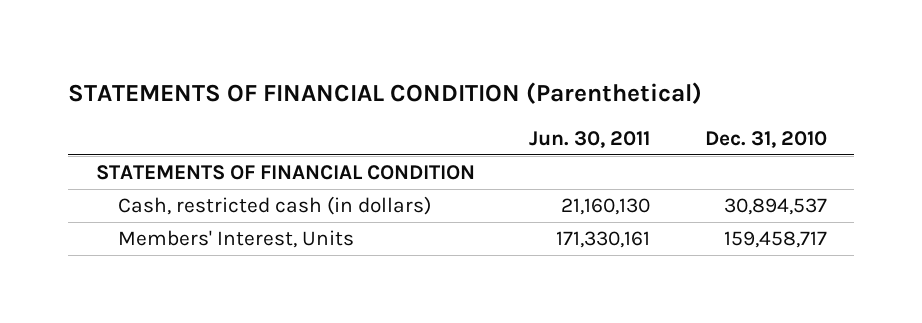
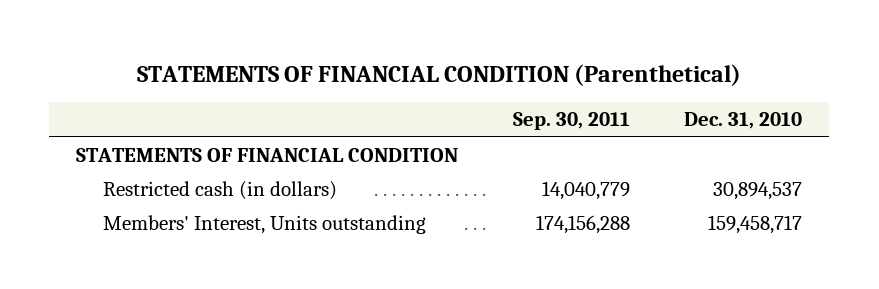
- | Jun. 30, 2011 | Dec. 31, 2010
+ | Sep. 30, 2011 | Dec. 31, 2010
- Cash, restricted cash (in dollars) | 21,160,130 | 30,894,537
- Members' Interest, Units | 171,330,161 | 159,458,717
+ Restricted cash (in dollars) | 14,040,779 | 30,894,537
+ Members' Interest, Units outstanding | 174,156,288 | 159,458,717

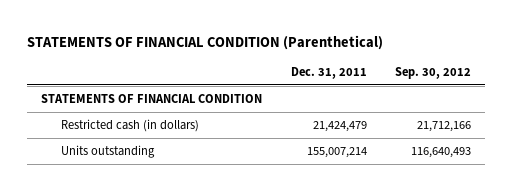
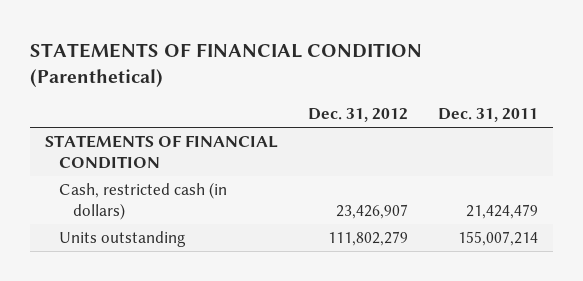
- | Dec. 31, 2011 | Sep. 30, 2012
+ | Dec. 31, 2012 | Dec. 31, 2011
- Restricted cash (in dollars) | 21,424,479 | 21,712,166
+ Cash, restricted cash (in dollars) | 23,426,907 | 21,424,479

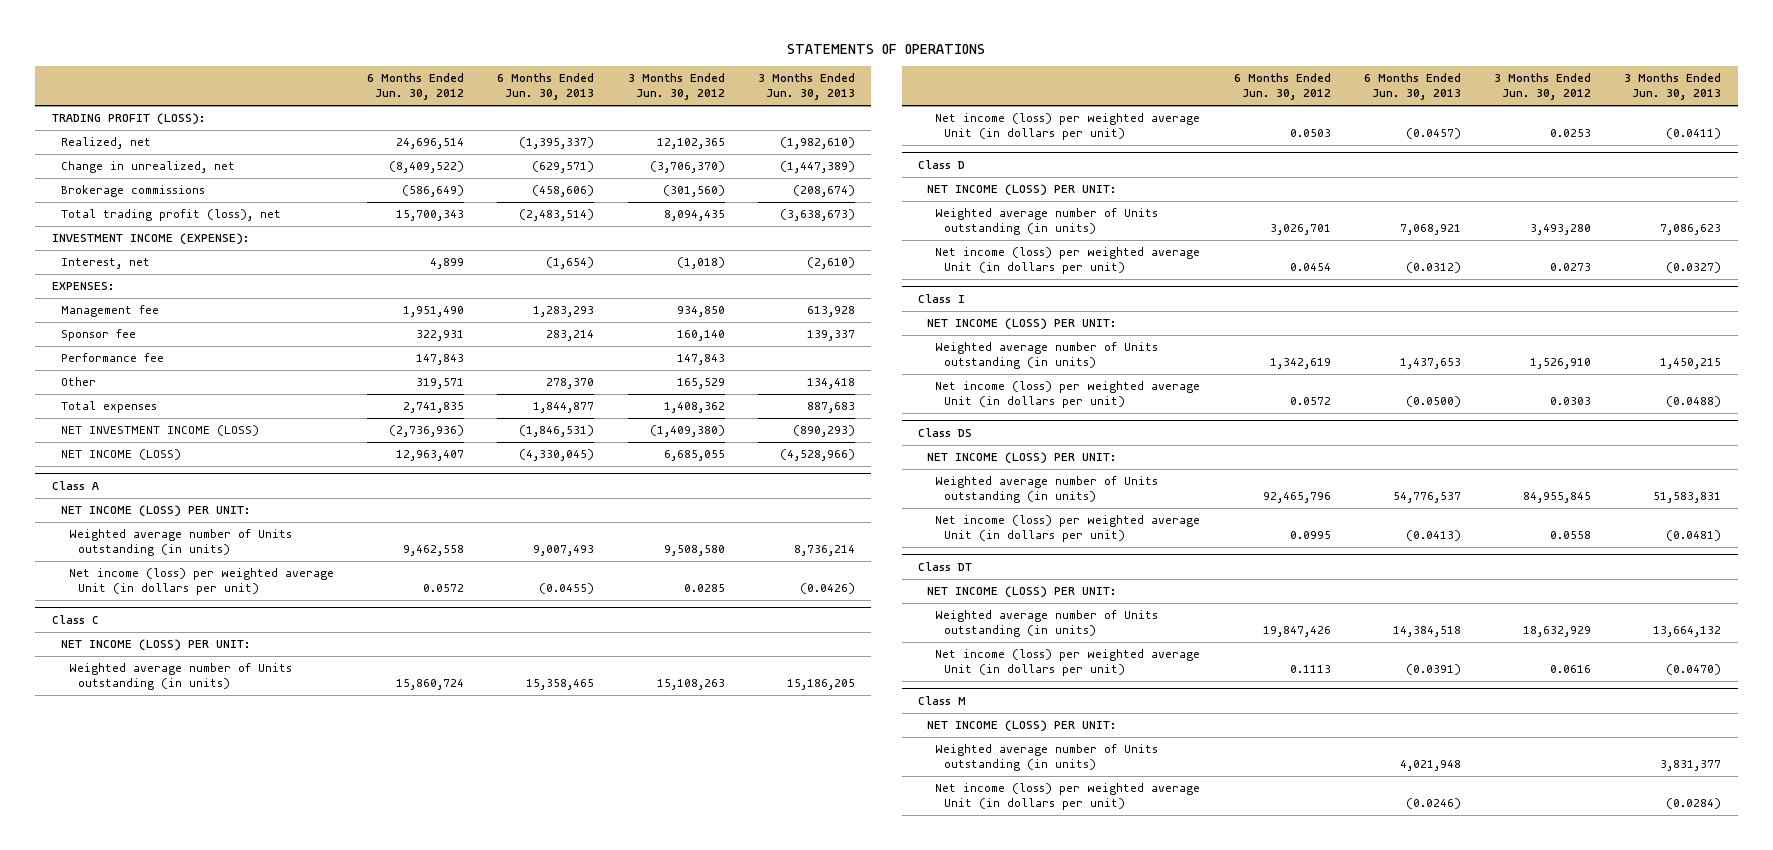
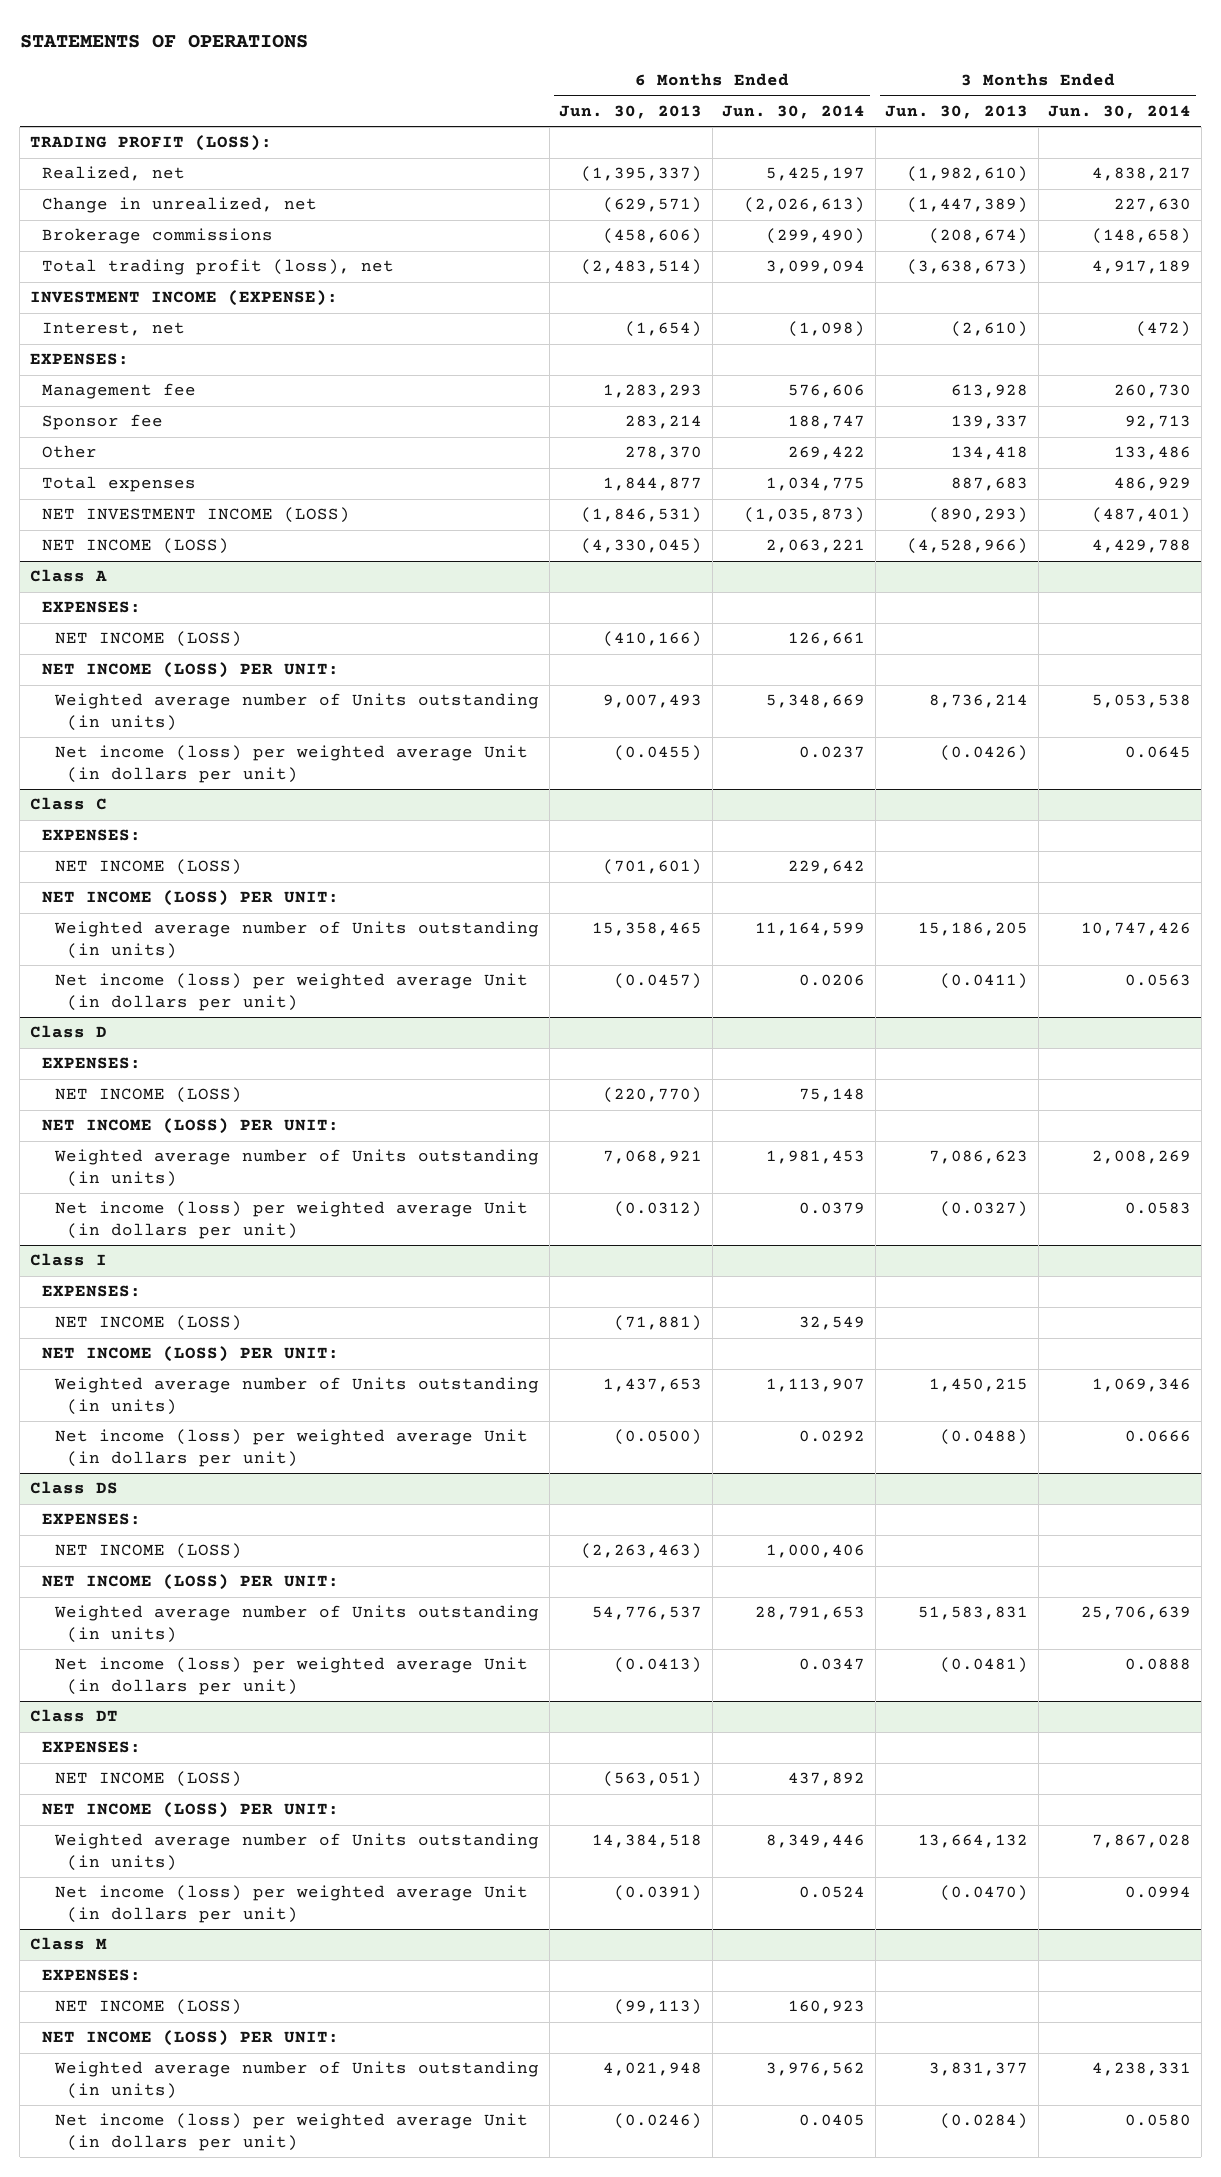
- | 6 Months Ended Jun. 30, 2012 | 6 Months Ended Jun. 30, 2013 | 3 Months Ended Jun. 30, 2012 | 3 Months Ended Jun. 30, 2013
+ | 6 Months Ended Jun. 30, 2013 | 6 Months Ended Jun. 30, 2014 | 3 Months Ended Jun. 30, 2013 | 3 Months Ended Jun. 30, 2014
- Performance fee | 147,843 | | 147,843 |
@ Class A
+ EXPENSES:
+ NET INCOME (LOSS) | (410,166) | 126,661 | |
@ Class C
+ EXPENSES:
+ NET INCOME (LOSS) | (701,601) | 229,642 | |
@ Class D
+ EXPENSES:
+ NET INCOME (LOSS) | (220,770) | 75,148 | |
@ Class I
+ EXPENSES:
+ NET INCOME (LOSS) | (71,881) | 32,549 | |
@ Class DS
+ EXPENSES:
+ NET INCOME (LOSS) | (2,263,463) | 1,000,406 | |
@ Class DT
+ EXPENSES:
+ NET INCOME (LOSS) | (563,051) | 437,892 | |
@ Class M
+ EXPENSES:
+ NET INCOME (LOSS) | (99,113) | 160,923 | |

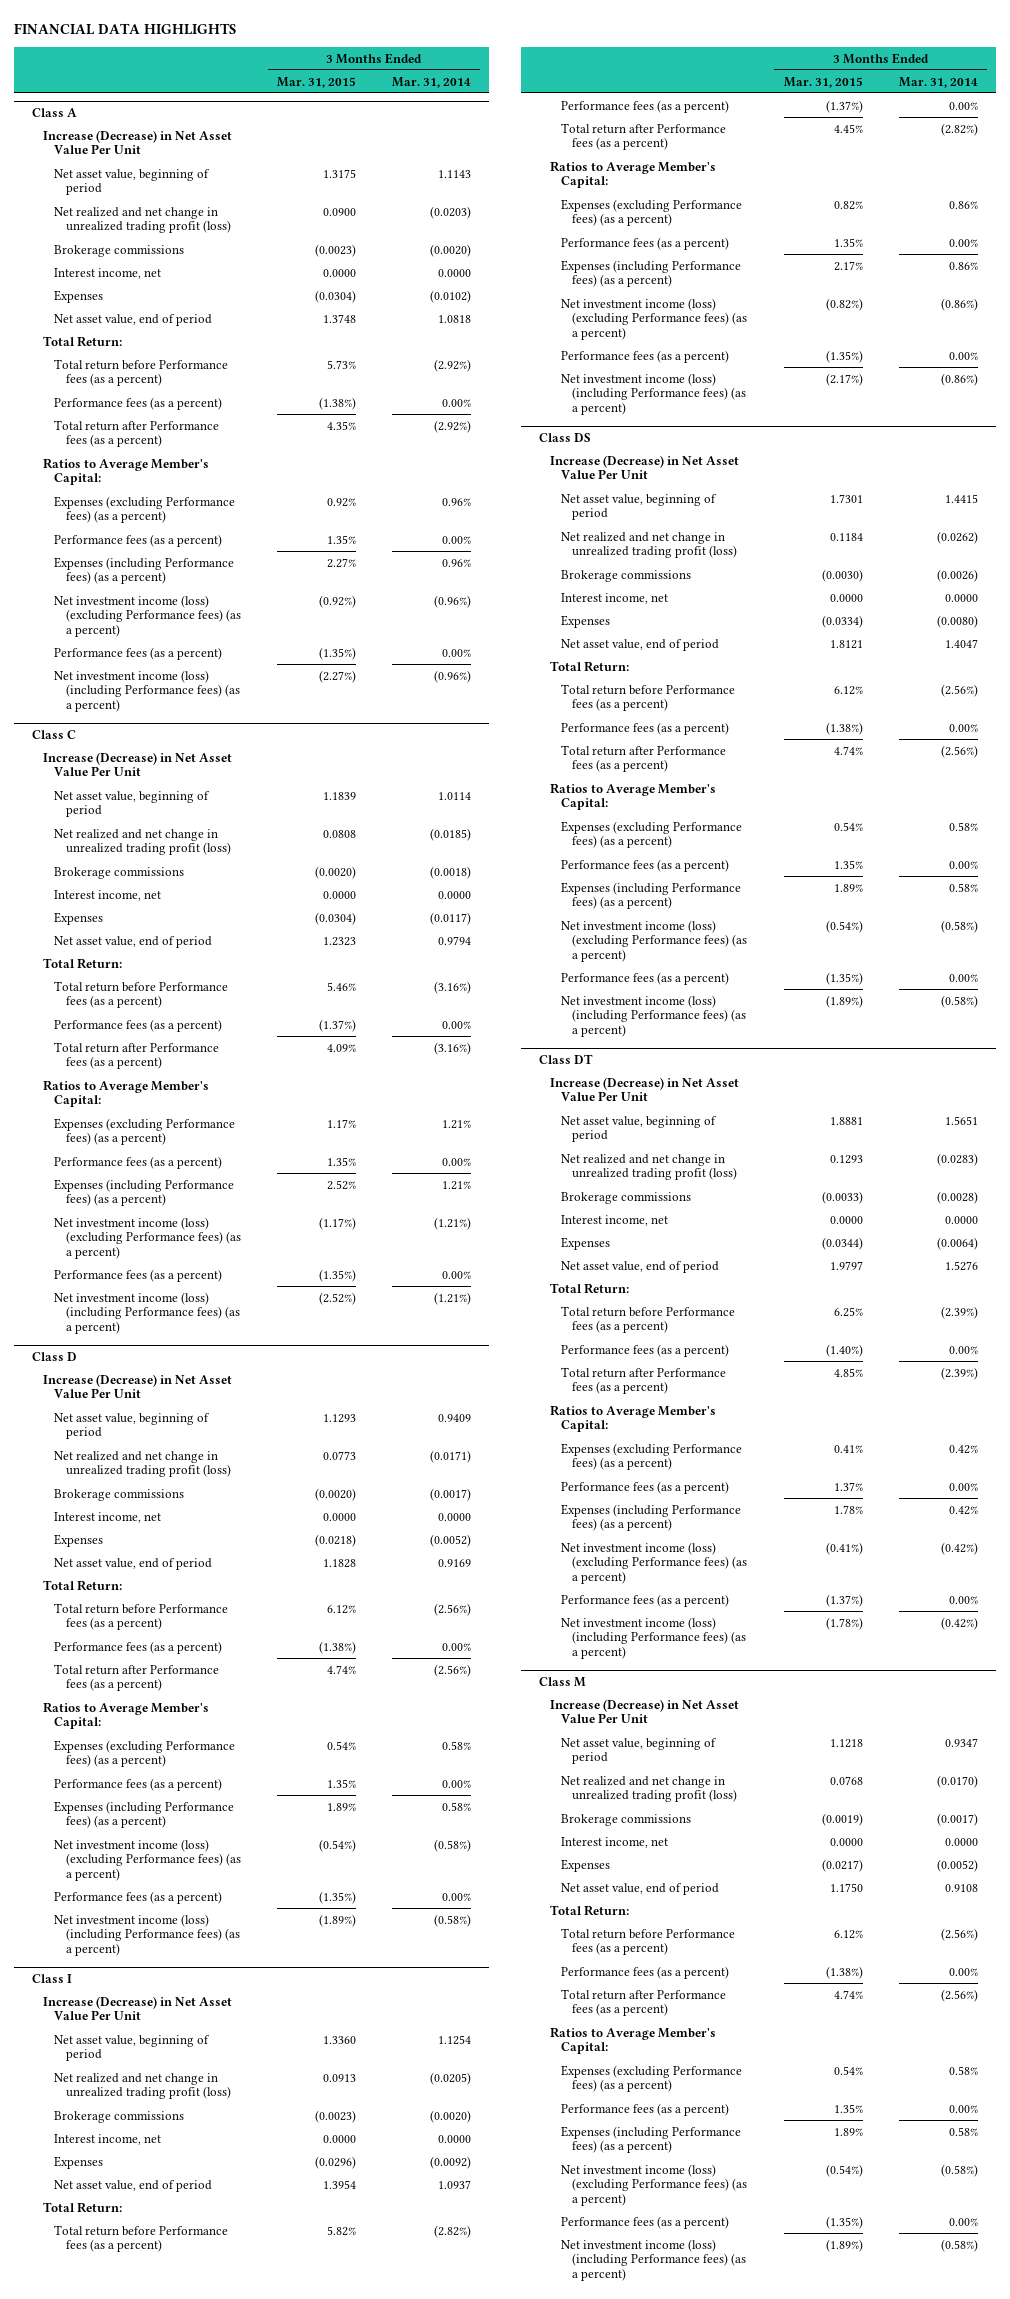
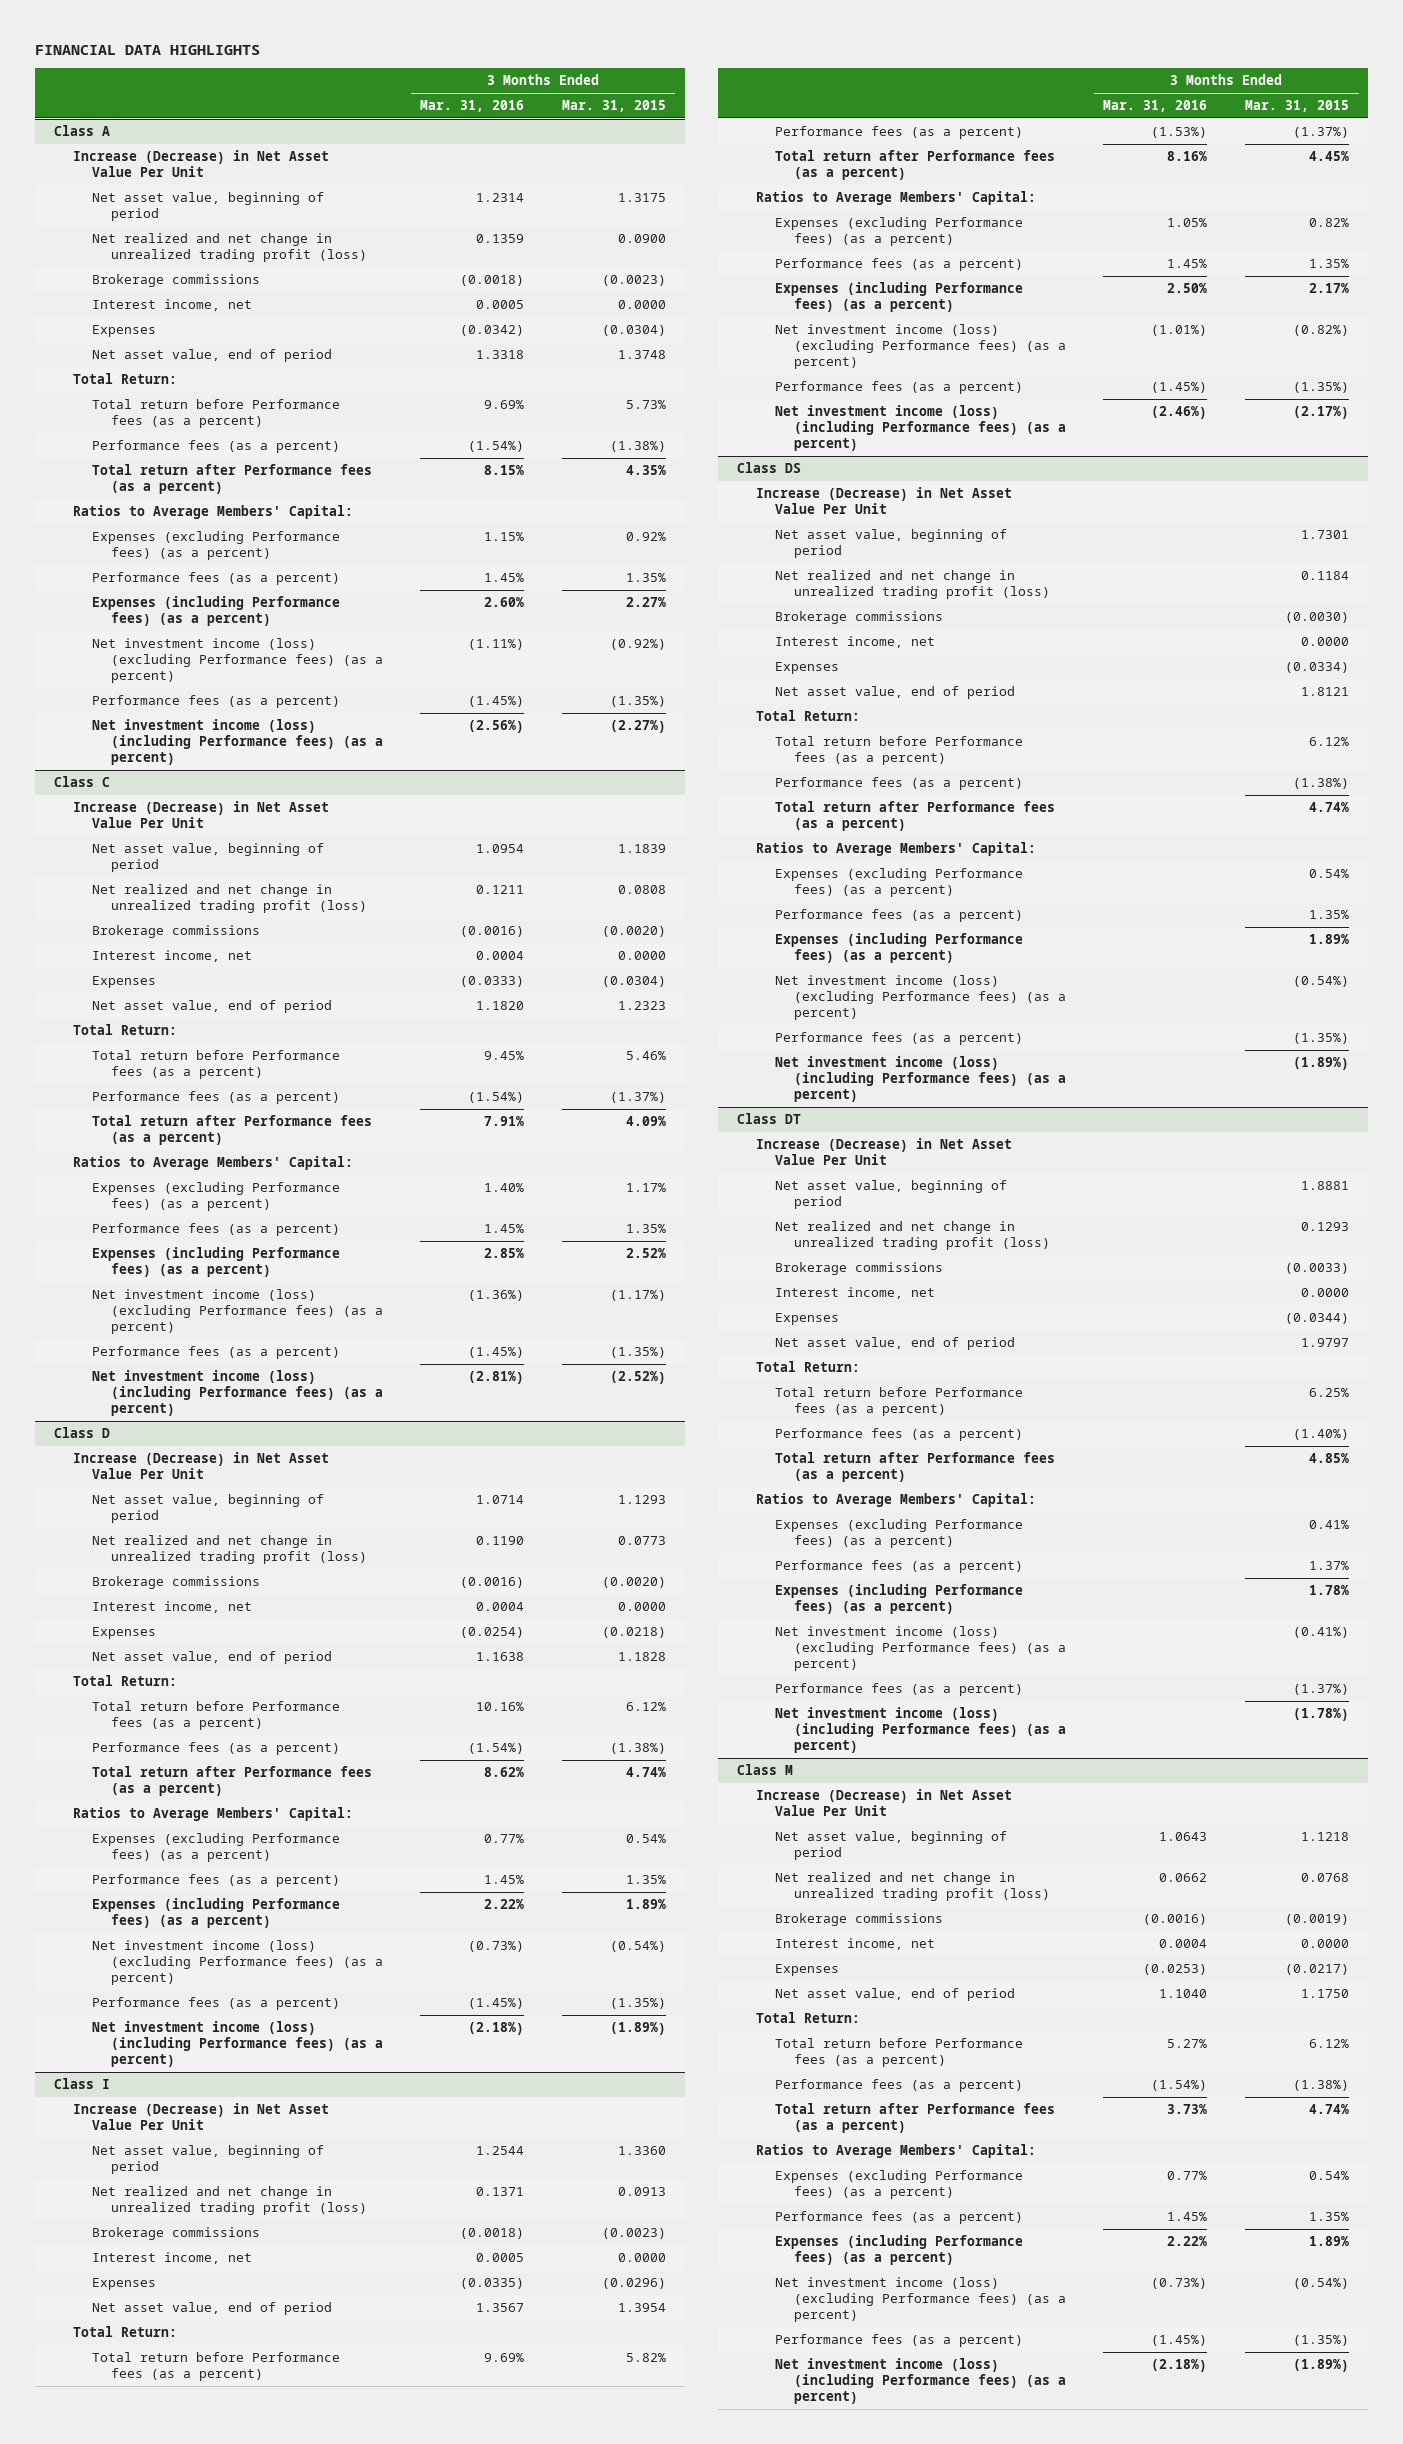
- | 3 Months Ended Mar. 31, 2015 | 3 Months Ended Mar. 31, 2014
+ | 3 Months Ended Mar. 31, 2016 | 3 Months Ended Mar. 31, 2015
@ Class A
- Ratios to Average Member's Capital:
+ Ratios to Average Members' Capital:
@ Class C
- Ratios to Average Member's Capital:
+ Ratios to Average Members' Capital:
@ Class D
- Ratios to Average Member's Capital:
+ Ratios to Average Members' Capital:
@ Class I
- Ratios to Average Member's Capital:
+ Ratios to Average Members' Capital:
@ Class DS
- Ratios to Average Member's Capital:
+ Ratios to Average Members' Capital:
@ Class DT
- Ratios to Average Member's Capital:
+ Ratios to Average Members' Capital:
@ Class M
- Ratios to Average Member's Capital:
+ Ratios to Average Members' Capital:

